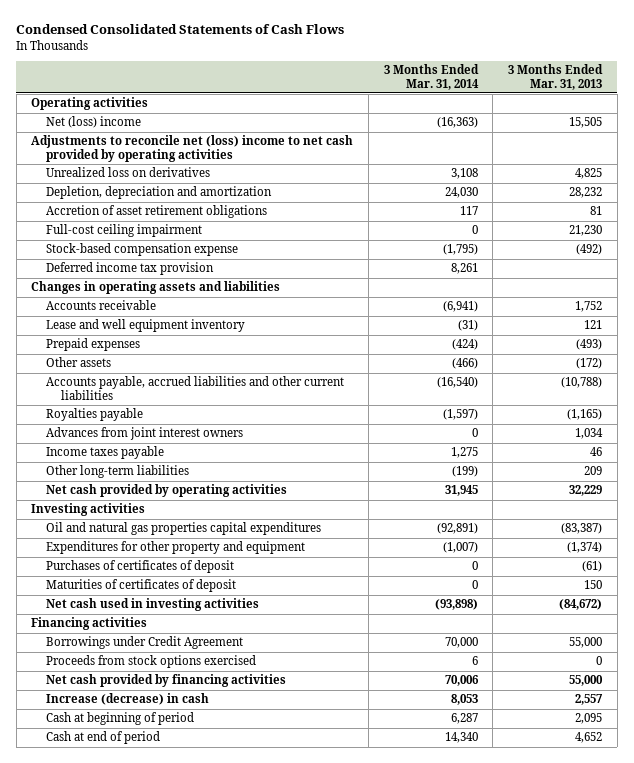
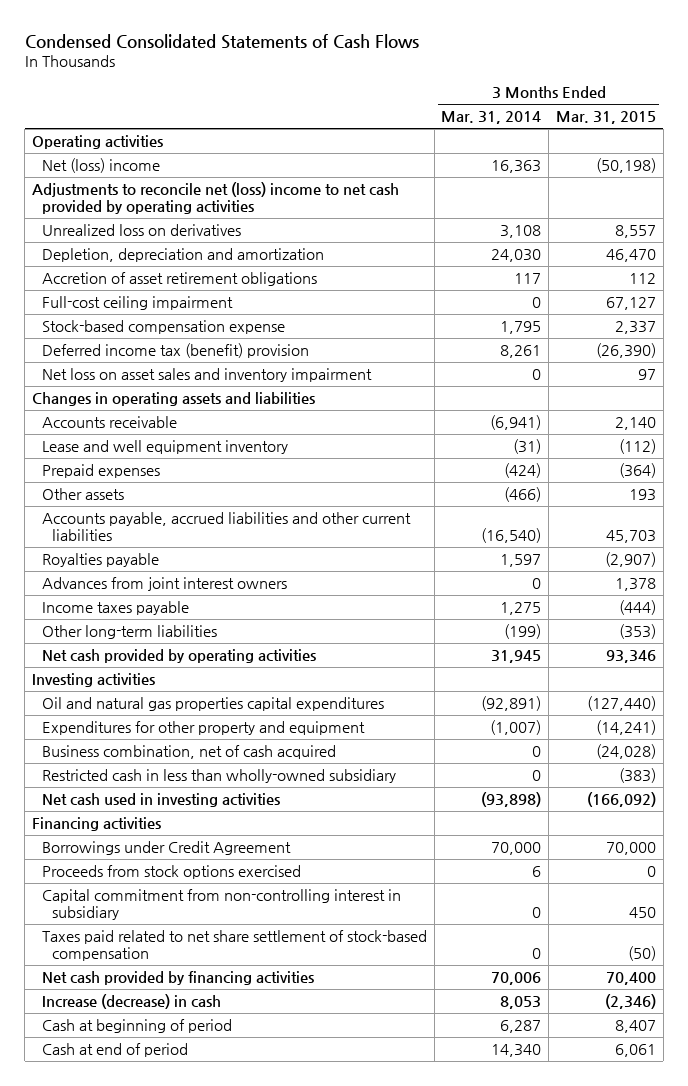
- | 3 Months Ended Mar. 31, 2014 | 3 Months Ended Mar. 31, 2013
+ | 3 Months Ended Mar. 31, 2014 | 3 Months Ended Mar. 31, 2015
- Net (loss) income | (16,363) | 15,505
+ Net (loss) income | 16,363 | (50,198)
- Stock-based compensation expense | (1,795) | (492)
- Deferred income tax provision | 8,261 |
+ Stock-based compensation expense | 1,795 | 2,337
+ Deferred income tax (benefit) provision | 8,261 | (26,390)
+ Net loss on asset sales and inventory impairment | 0 | 97
- Royalties payable | (1,597) | (1,165)
+ Royalties payable | 1,597 | (2,907)
- Purchases of certificates of deposit | 0 | (61)
- Maturities of certificates of deposit | 0 | 150
+ Business combination, net of cash acquired | 0 | (24,028)
+ Restricted cash in less than wholly-owned subsidiary | 0 | (383)
+ Capital commitment from non-controlling interest in subsidiary | 0 | 450
+ Taxes paid related to net share settlement of stock-based compensation | 0 | (50)

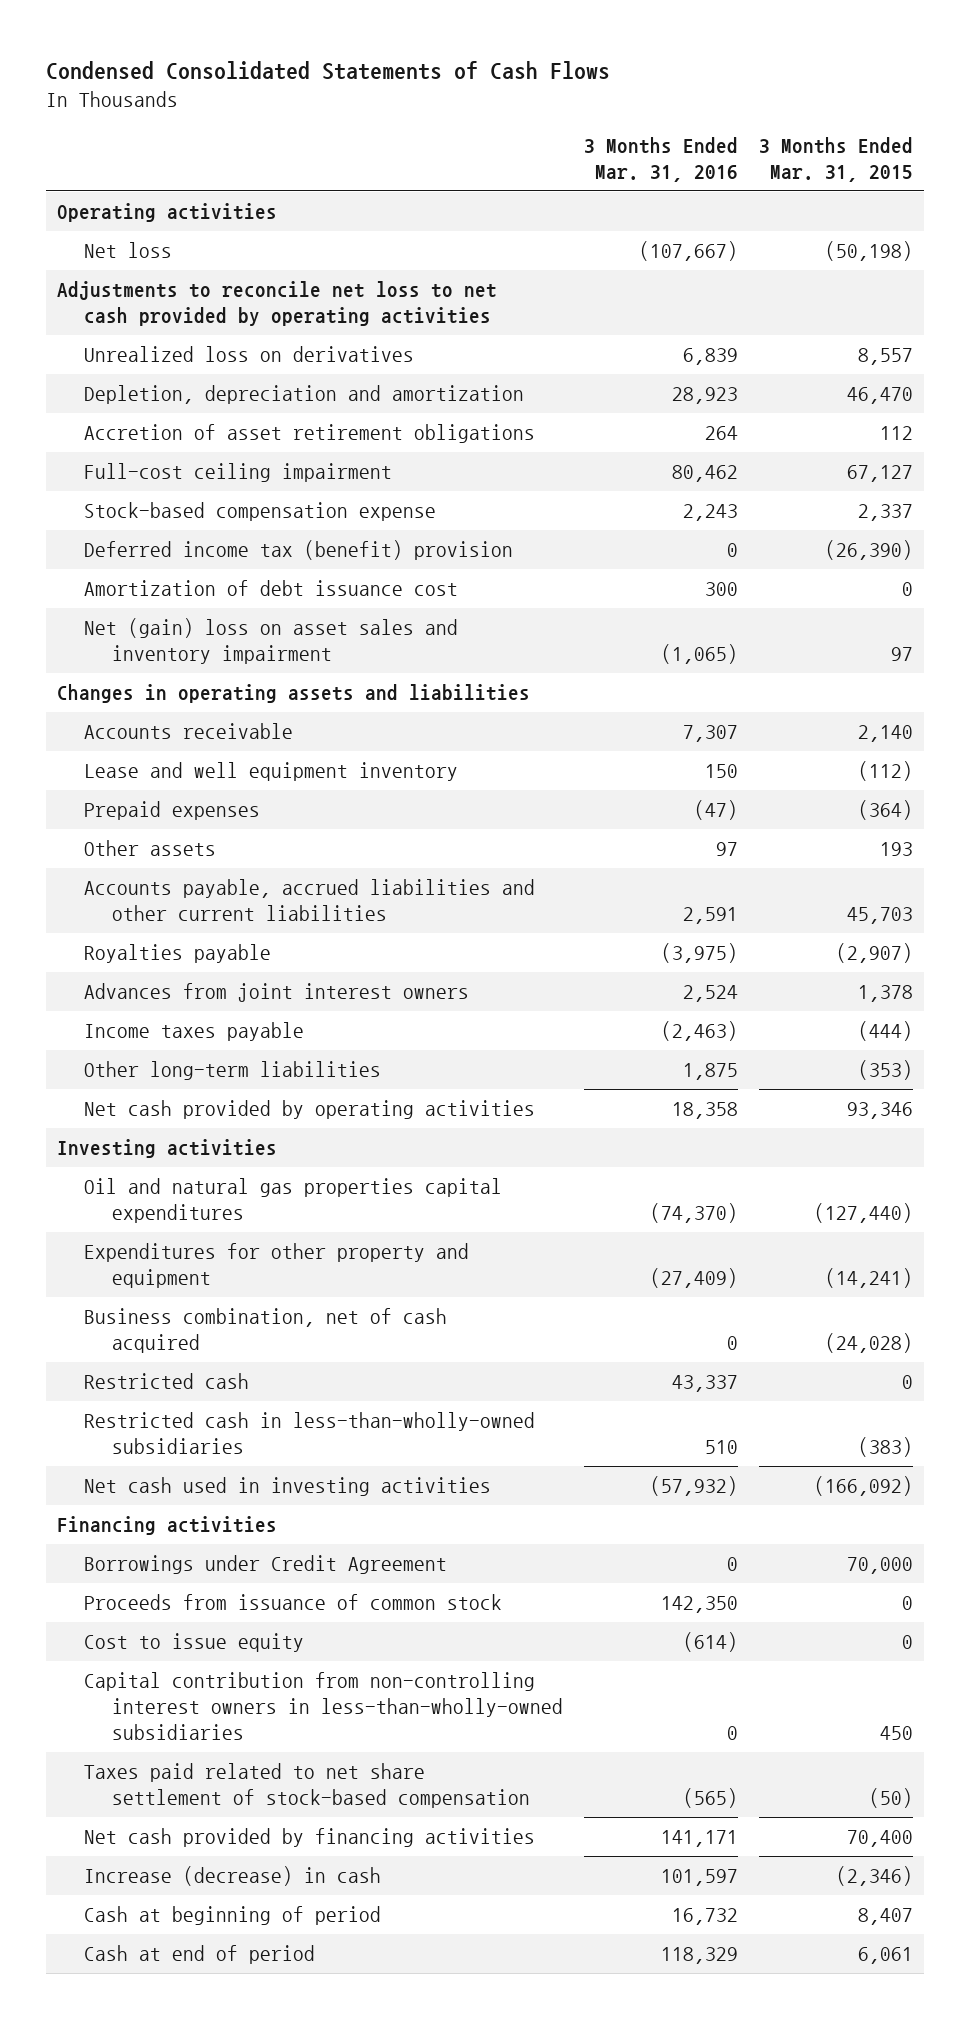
- | 3 Months Ended Mar. 31, 2014 | 3 Months Ended Mar. 31, 2015
+ | 3 Months Ended Mar. 31, 2016 | 3 Months Ended Mar. 31, 2015
- Net (loss) income | 16,363 | (50,198)
- Adjustments to reconcile net (loss) income to net cash provided by operating activities
+ Net loss | (107,667) | (50,198)
+ Adjustments to reconcile net loss to net cash provided by operating activities
- Net loss on asset sales and inventory impairment | 0 | 97
+ Amortization of debt issuance cost | 300 | 0
+ Net (gain) loss on asset sales and inventory impairment | (1,065) | 97
- Restricted cash in less than wholly-owned subsidiary | 0 | (383)
+ Restricted cash | 43,337 | 0
+ Restricted cash in less-than-wholly-owned subsidiaries | 510 | (383)
- Proceeds from stock options exercised | 6 | 0
- Capital commitment from non-controlling interest in subsidiary | 0 | 450
+ Proceeds from issuance of common stock | 142,350 | 0
+ Cost to issue equity | (614) | 0
+ Capital contribution from non-controlling interest owners in less-than-wholly-owned subsidiaries | 0 | 450

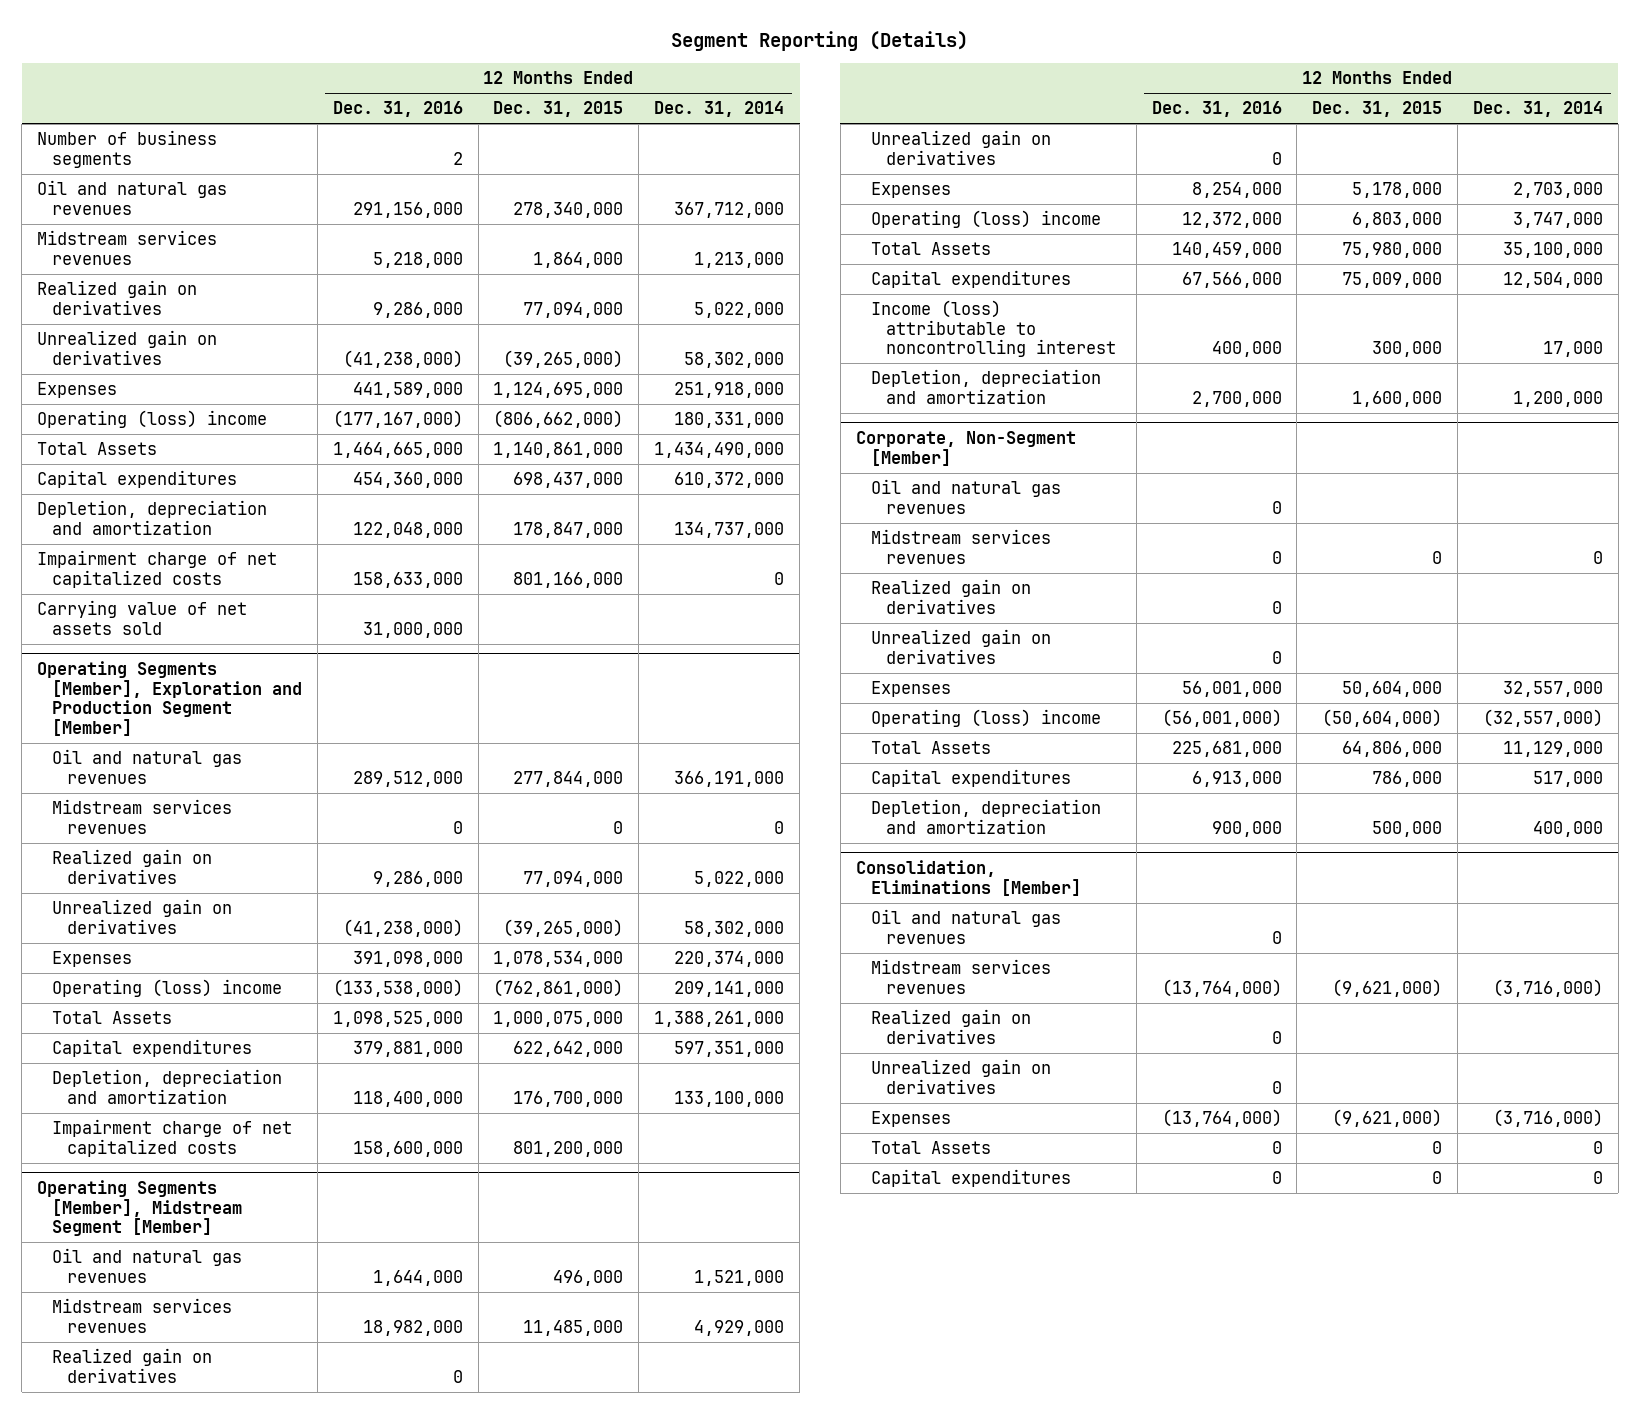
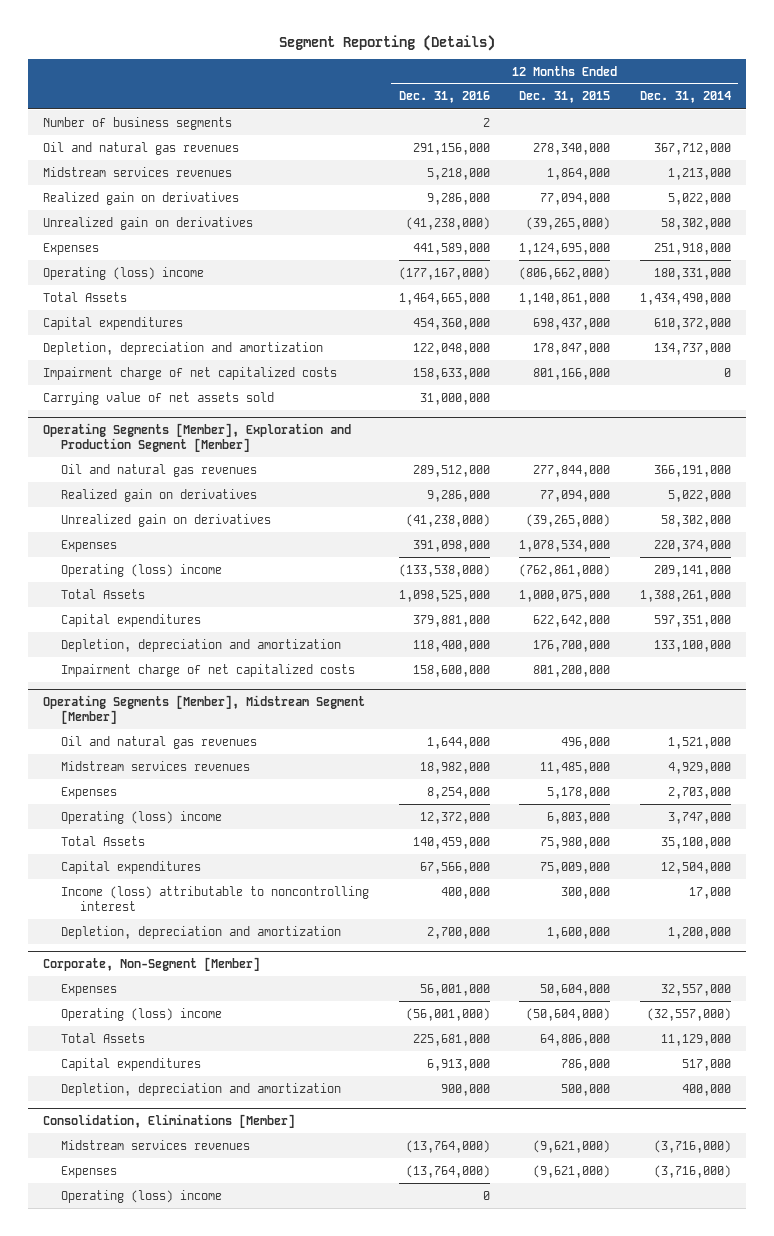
@ Operating Segments [Member], Exploration and Production Segment [Member]
- Midstream services revenues | 0 | 0 | 0
@ Operating Segments [Member], Midstream Segment [Member]
- Realized gain on derivatives | 0 | |
- Unrealized gain on derivatives | 0 | |
@ Corporate, Non-Segment [Member]
- Oil and natural gas revenues | 0 | |
- Midstream services revenues | 0 | 0 | 0
- Realized gain on derivatives | 0 | |
- Unrealized gain on derivatives | 0 | |
@ Consolidation, Eliminations [Member]
- Oil and natural gas revenues | 0 | |
- Realized gain on derivatives | 0 | |
- Unrealized gain on derivatives | 0 | |
- Total Assets | 0 | 0 | 0
- Capital expenditures | 0 | 0 | 0
+ Operating (loss) income | 0 | |

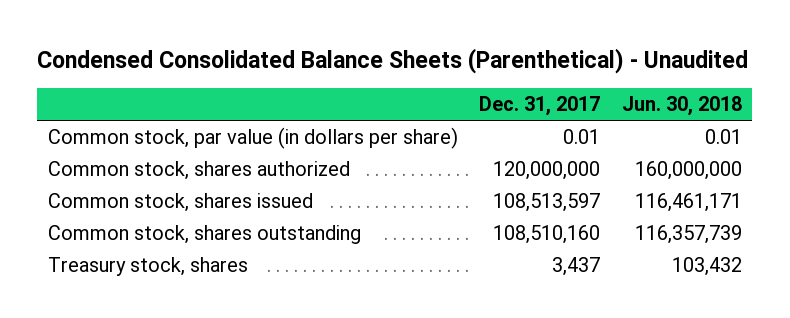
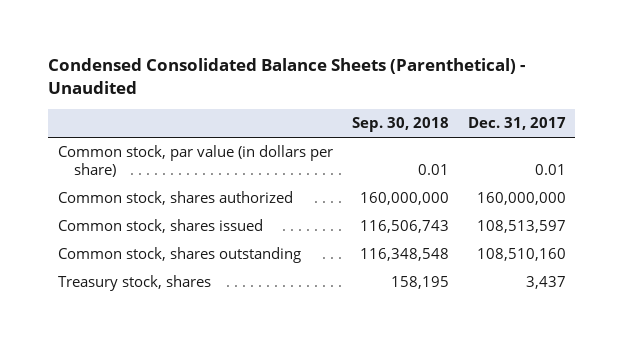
- | Dec. 31, 2017 | Jun. 30, 2018
+ | Sep. 30, 2018 | Dec. 31, 2017
- Common stock, shares authorized | 120,000,000 | 160,000,000
+ Common stock, shares authorized | 160,000,000 | 160,000,000

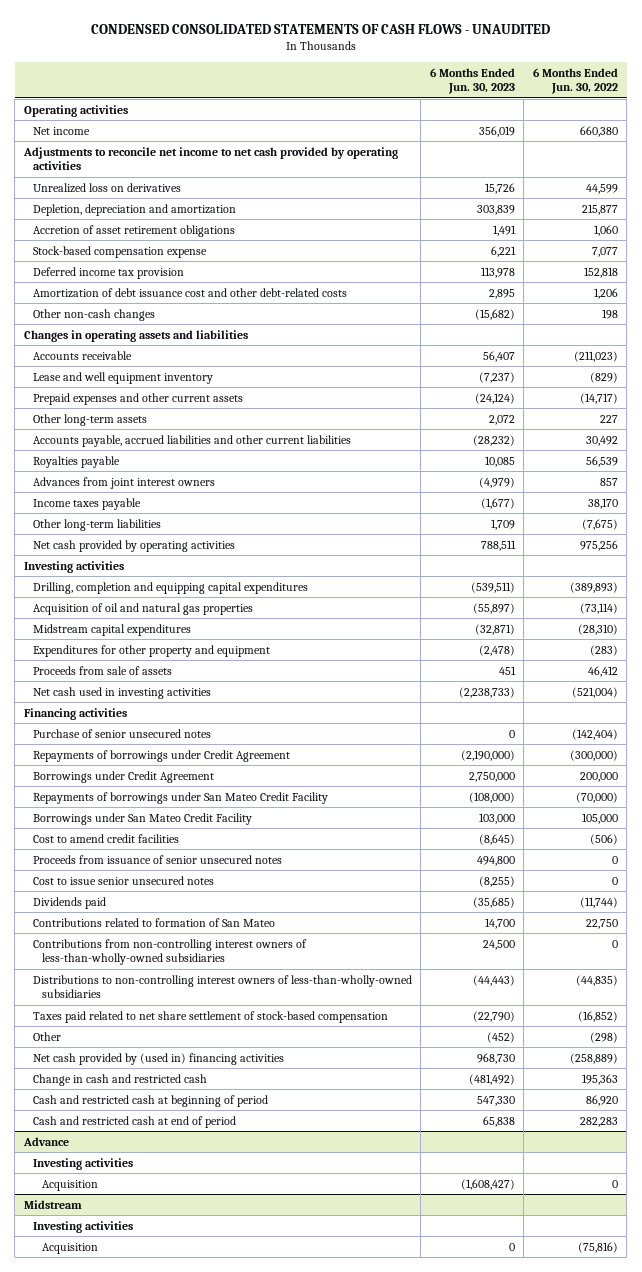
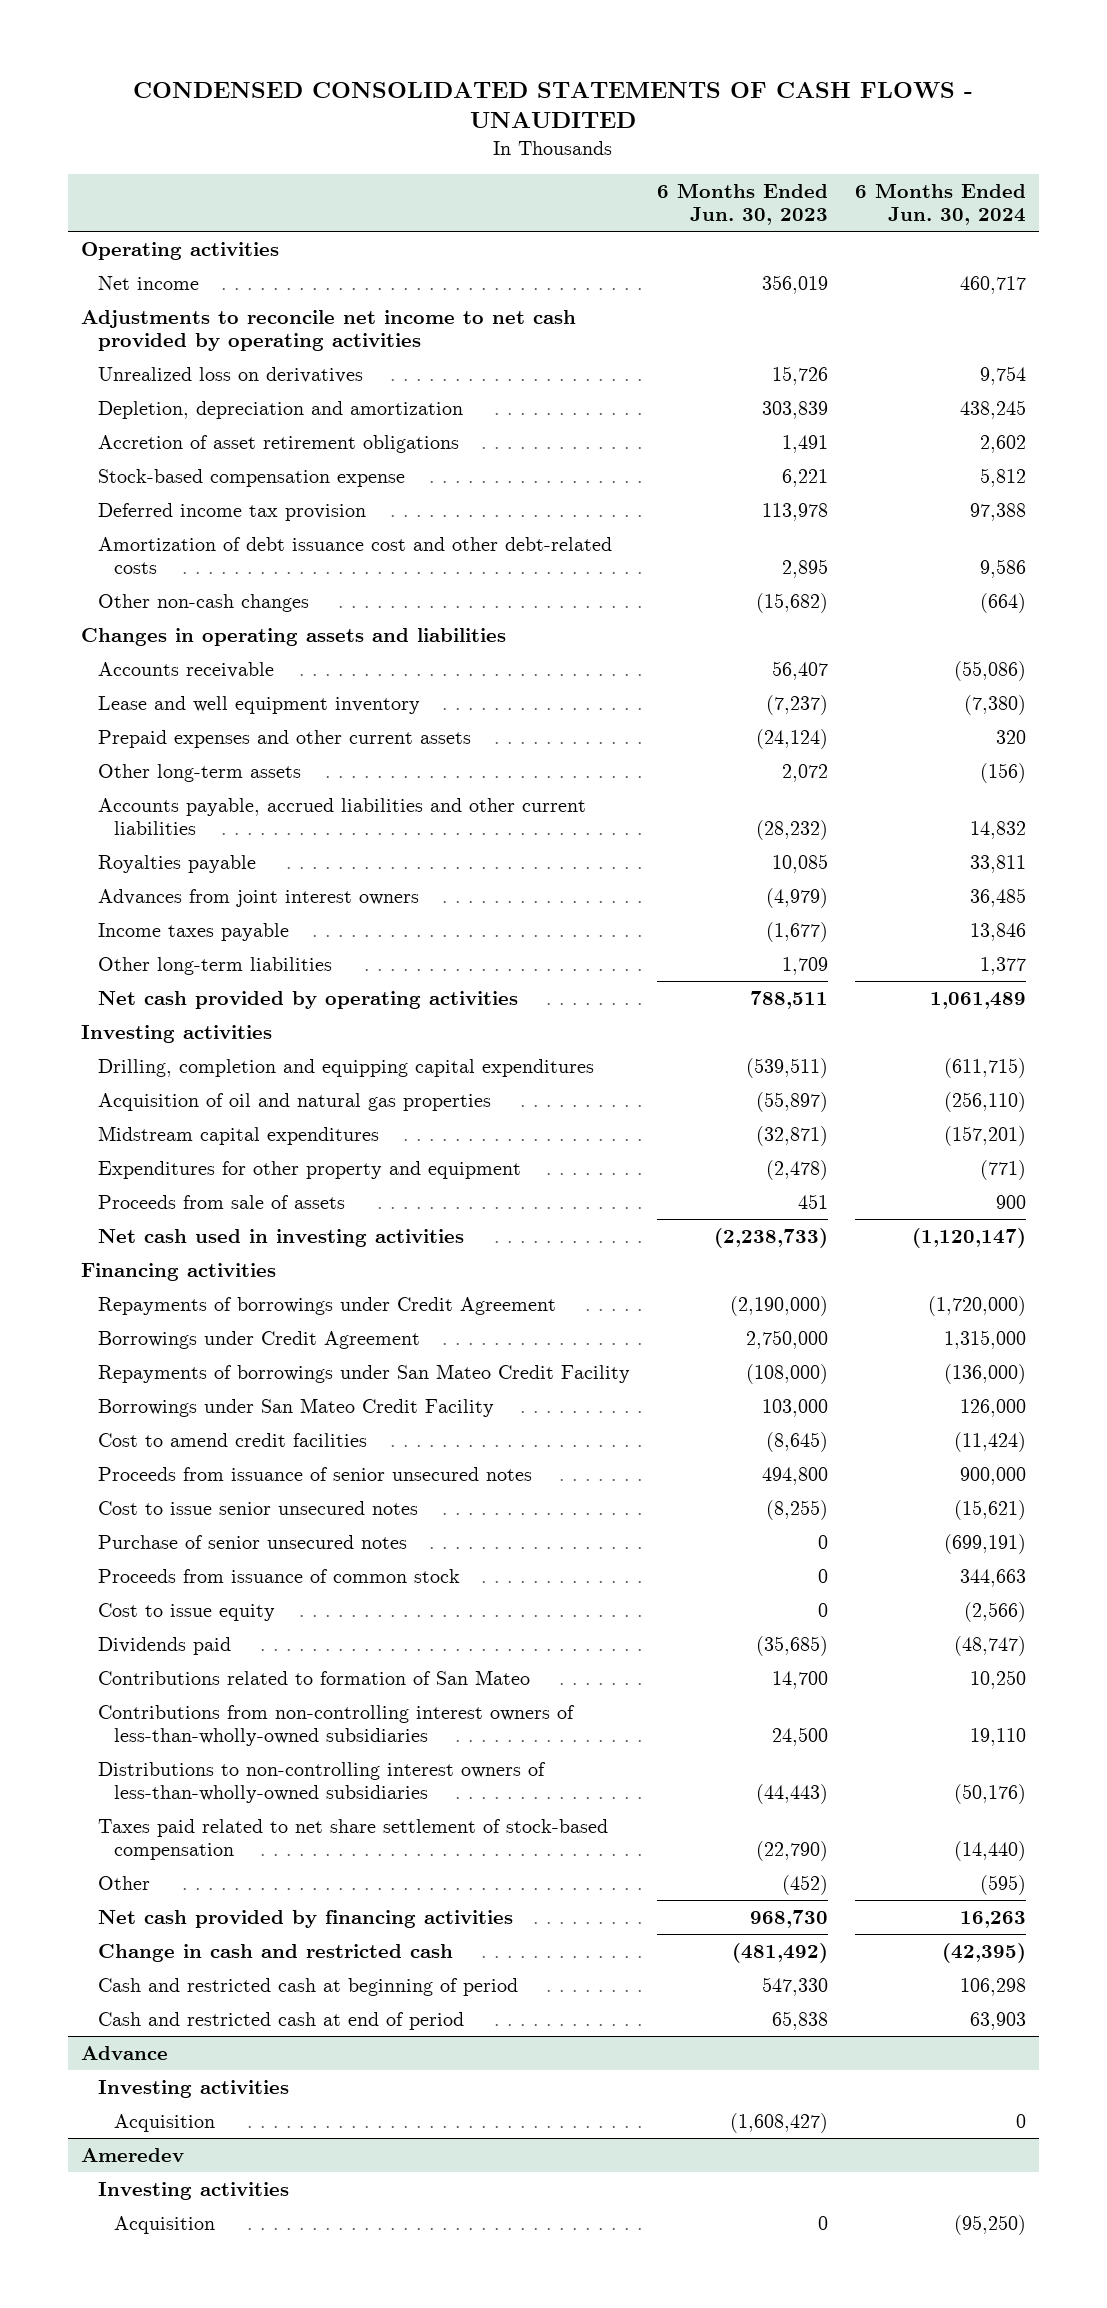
- | 6 Months Ended Jun. 30, 2023 | 6 Months Ended Jun. 30, 2022
+ | 6 Months Ended Jun. 30, 2023 | 6 Months Ended Jun. 30, 2024
moved down: Purchase of senior unsecured notes | 0 | (699,191)
+ Proceeds from issuance of common stock | 0 | 344,663
+ Cost to issue equity | 0 | (2,566)
- Net cash provided by (used in) financing activities | 968,730 | (258,889)
+ Net cash provided by financing activities | 968,730 | 16,263
- Midstream
+ Ameredev

